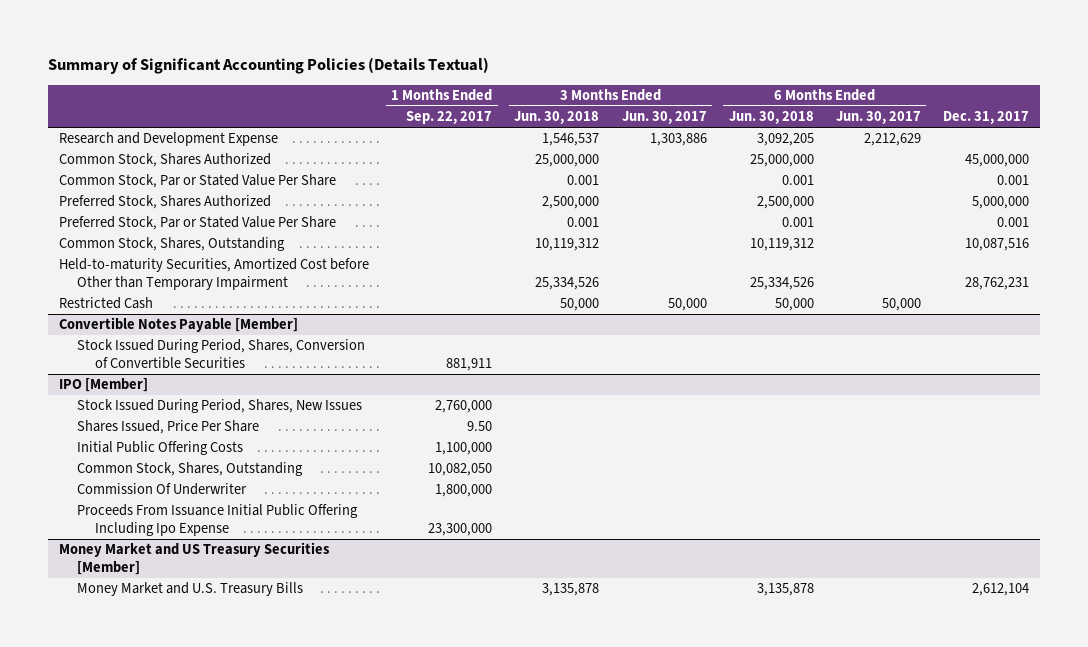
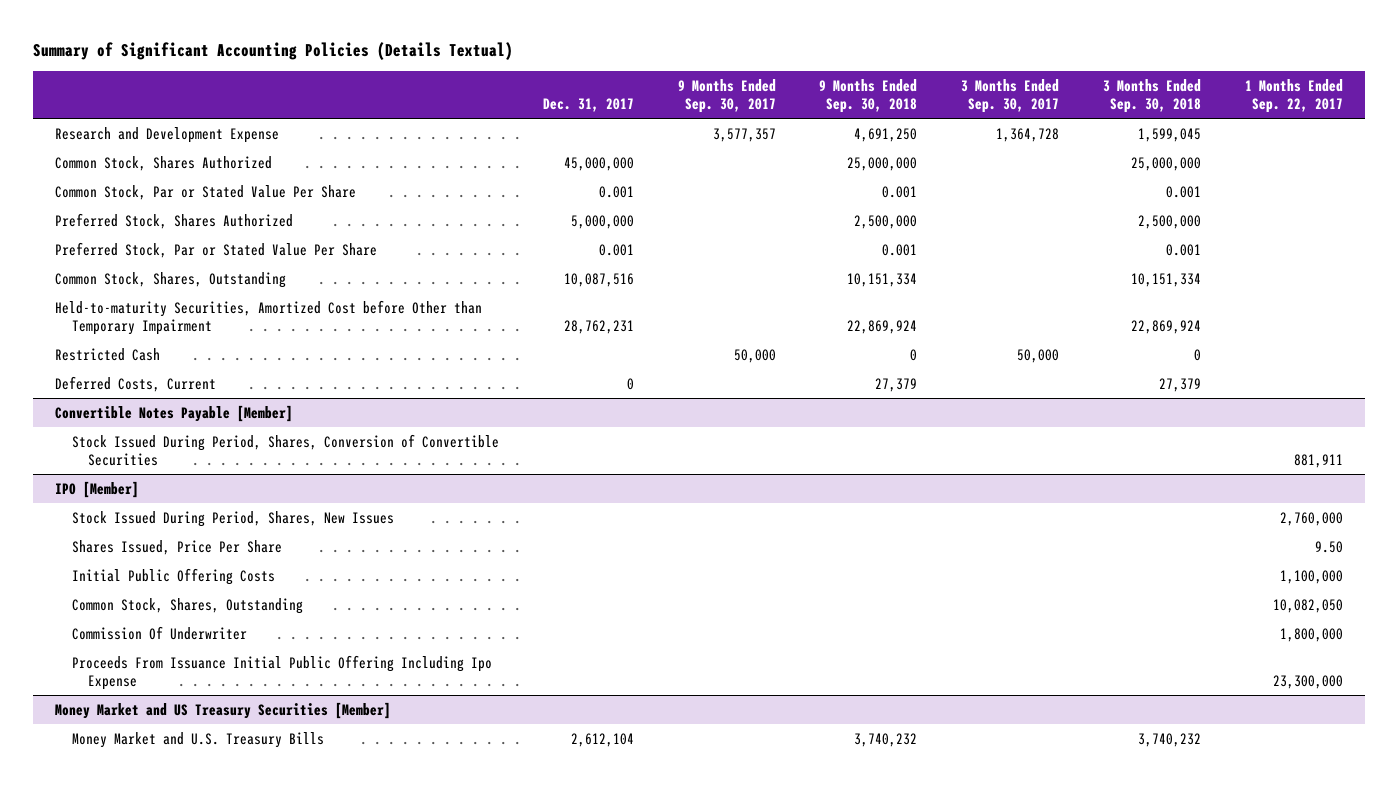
- | 1 Months Ended Sep. 22, 2017 | 3 Months Ended Jun. 30, 2018 | 3 Months Ended Jun. 30, 2017 | 6 Months Ended Jun. 30, 2018 | 6 Months Ended Jun. 30, 2017 | Dec. 31, 2017
+ | Dec. 31, 2017 | 9 Months Ended Sep. 30, 2017 | 9 Months Ended Sep. 30, 2018 | 3 Months Ended Sep. 30, 2017 | 3 Months Ended Sep. 30, 2018 | 1 Months Ended Sep. 22, 2017
+ Deferred Costs, Current | 0 | | 27,379 | | 27,379 |

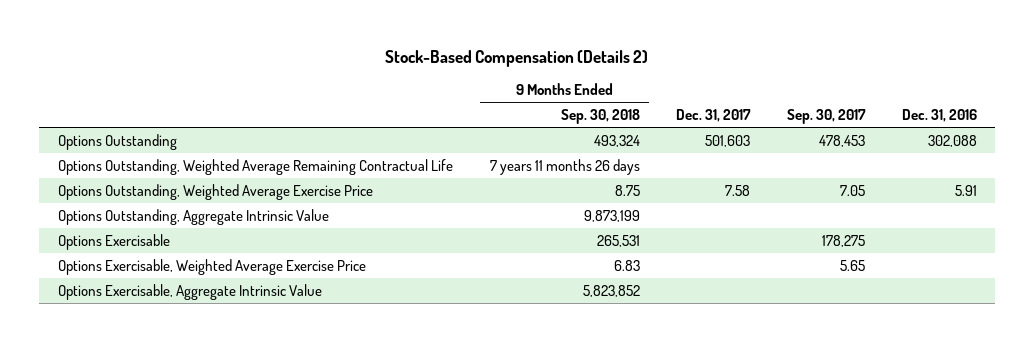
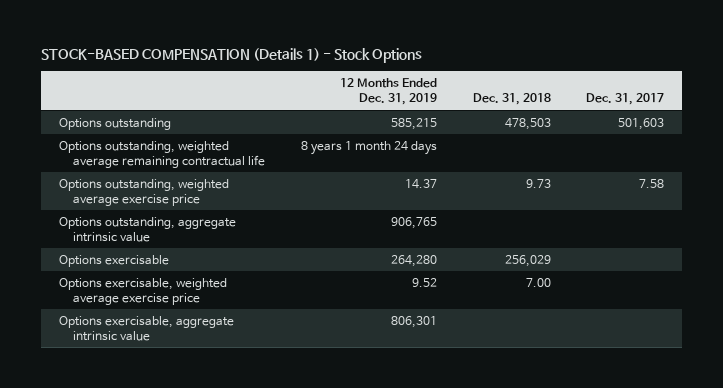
- Stock-Based Compensation (Details 2)
+ STOCK-BASED COMPENSATION (Details 1) - Stock Options
- | 9 Months Ended Sep. 30, 2018 | Dec. 31, 2017 | Sep. 30, 2017 | Dec. 31, 2016
+ | 12 Months Ended Dec. 31, 2019 | Dec. 31, 2018 | Dec. 31, 2017
- Options Outstanding | 493,324 | 501,603 | 478,453 | 302,088
- Options Outstanding, Weighted Average Remaining Contractual Life | 7 years 11 months 26 days | | |
- Options Outstanding, Weighted Average Exercise Price | 8.75 | 7.58 | 7.05 | 5.91
- Options Outstanding, Aggregate Intrinsic Value | 9,873,199 | | |
- Options Exercisable | 265,531 | | 178,275 |
- Options Exercisable, Weighted Average Exercise Price | 6.83 | | 5.65 |
- Options Exercisable, Aggregate Intrinsic Value | 5,823,852 | | |
+ Options outstanding | 585,215 | 478,503 | 501,603
+ Options outstanding, weighted average remaining contractual life | 8 years 1 month 24 days | |
+ Options outstanding, weighted average exercise price | 14.37 | 9.73 | 7.58
+ Options outstanding, aggregate intrinsic value | 906,765 | |
+ Options exercisable | 264,280 | 256,029 |
+ Options exercisable, weighted average exercise price | 9.52 | 7.00 |
+ Options exercisable, aggregate intrinsic value | 806,301 | |

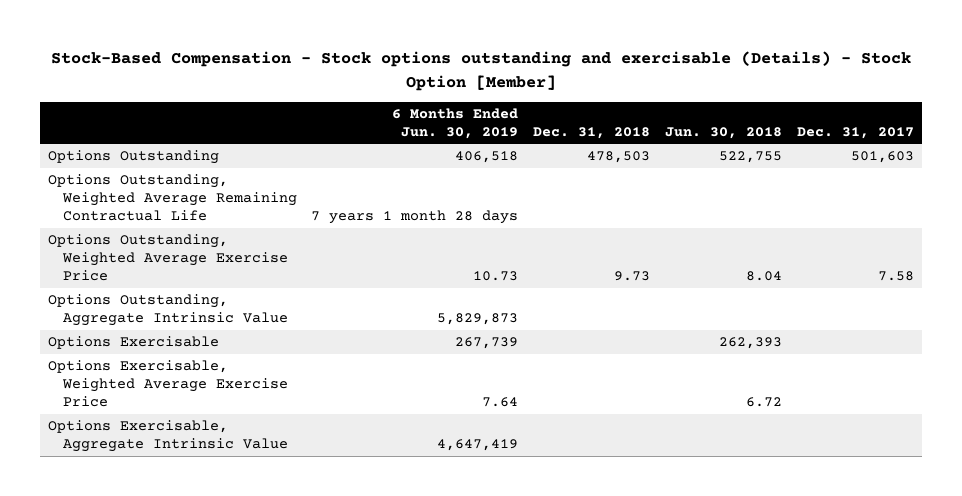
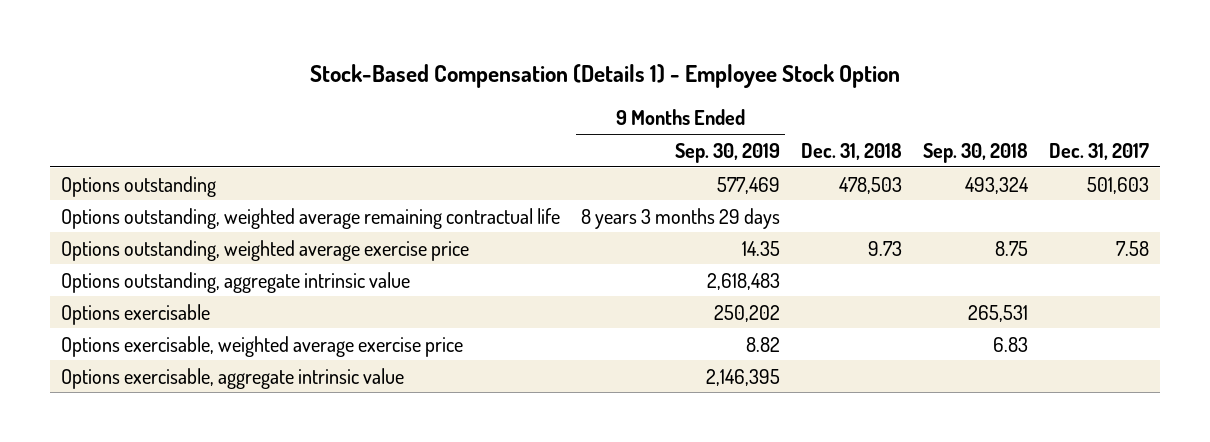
- Stock-Based Compensation - Stock options outstanding and exercisable (Details) - Stock Option [Member]
+ Stock-Based Compensation (Details 1) - Employee Stock Option
- | 6 Months Ended Jun. 30, 2019 | Dec. 31, 2018 | Jun. 30, 2018 | Dec. 31, 2017
+ | 9 Months Ended Sep. 30, 2019 | Dec. 31, 2018 | Sep. 30, 2018 | Dec. 31, 2017
- Options Outstanding | 406,518 | 478,503 | 522,755 | 501,603
- Options Outstanding, Weighted Average Remaining Contractual Life | 7 years 1 month 28 days | | |
- Options Outstanding, Weighted Average Exercise Price | 10.73 | 9.73 | 8.04 | 7.58
- Options Outstanding, Aggregate Intrinsic Value | 5,829,873 | | |
- Options Exercisable | 267,739 | | 262,393 |
- Options Exercisable, Weighted Average Exercise Price | 7.64 | | 6.72 |
- Options Exercisable, Aggregate Intrinsic Value | 4,647,419 | | |
+ Options outstanding | 577,469 | 478,503 | 493,324 | 501,603
+ Options outstanding, weighted average remaining contractual life | 8 years 3 months 29 days | | |
+ Options outstanding, weighted average exercise price | 14.35 | 9.73 | 8.75 | 7.58
+ Options outstanding, aggregate intrinsic value | 2,618,483 | | |
+ Options exercisable | 250,202 | | 265,531 |
+ Options exercisable, weighted average exercise price | 8.82 | | 6.83 |
+ Options exercisable, aggregate intrinsic value | 2,146,395 | | |

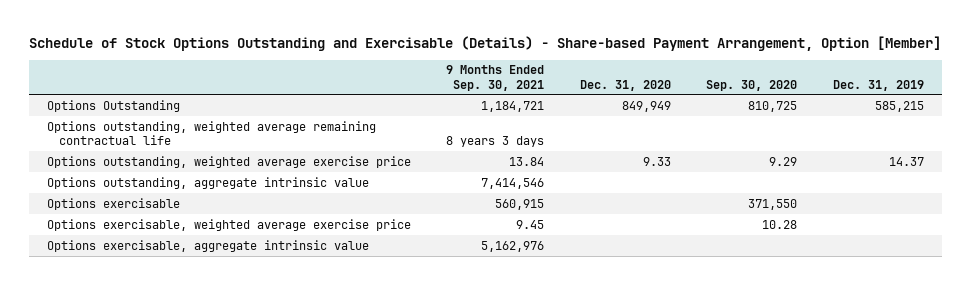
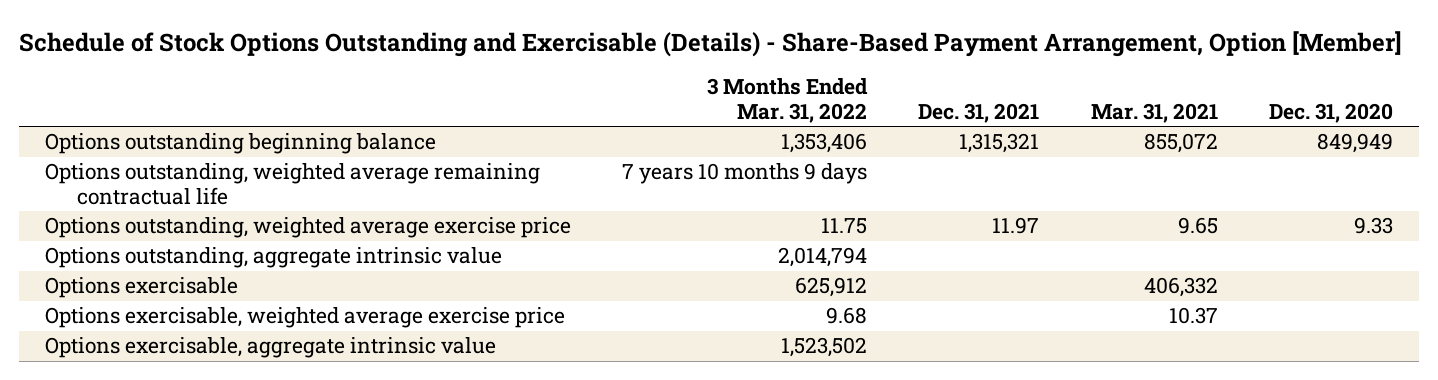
- Schedule of Stock Options Outstanding and Exercisable (Details) - Share-based Payment Arrangement, Option [Member]
+ Schedule of Stock Options Outstanding and Exercisable (Details) - Share-Based Payment Arrangement, Option [Member]
- | 9 Months Ended Sep. 30, 2021 | Dec. 31, 2020 | Sep. 30, 2020 | Dec. 31, 2019
+ | 3 Months Ended Mar. 31, 2022 | Dec. 31, 2021 | Mar. 31, 2021 | Dec. 31, 2020
- Options Outstanding | 1,184,721 | 849,949 | 810,725 | 585,215
+ Options outstanding beginning balance | 1,353,406 | 1,315,321 | 855,072 | 849,949

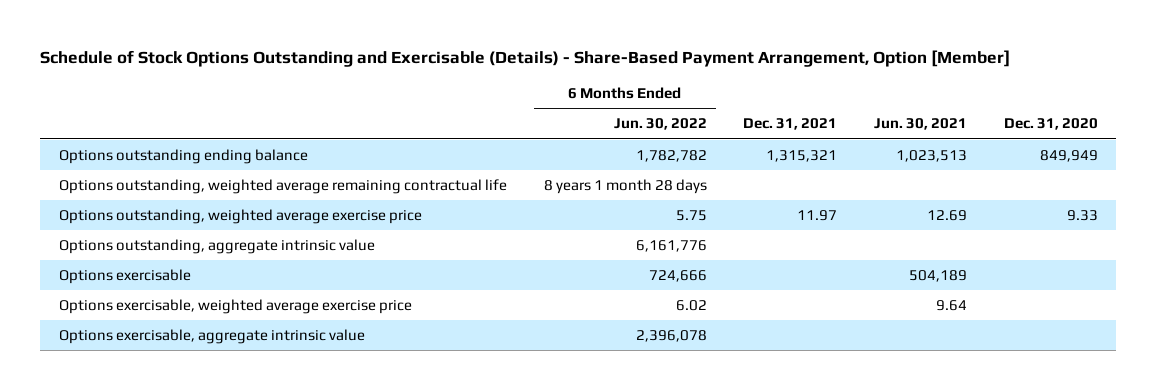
- | 3 Months Ended Mar. 31, 2022 | Dec. 31, 2021 | Mar. 31, 2021 | Dec. 31, 2020
+ | 6 Months Ended Jun. 30, 2022 | Dec. 31, 2021 | Jun. 30, 2021 | Dec. 31, 2020
- Options outstanding beginning balance | 1,353,406 | 1,315,321 | 855,072 | 849,949
+ Options outstanding ending balance | 1,782,782 | 1,315,321 | 1,023,513 | 849,949

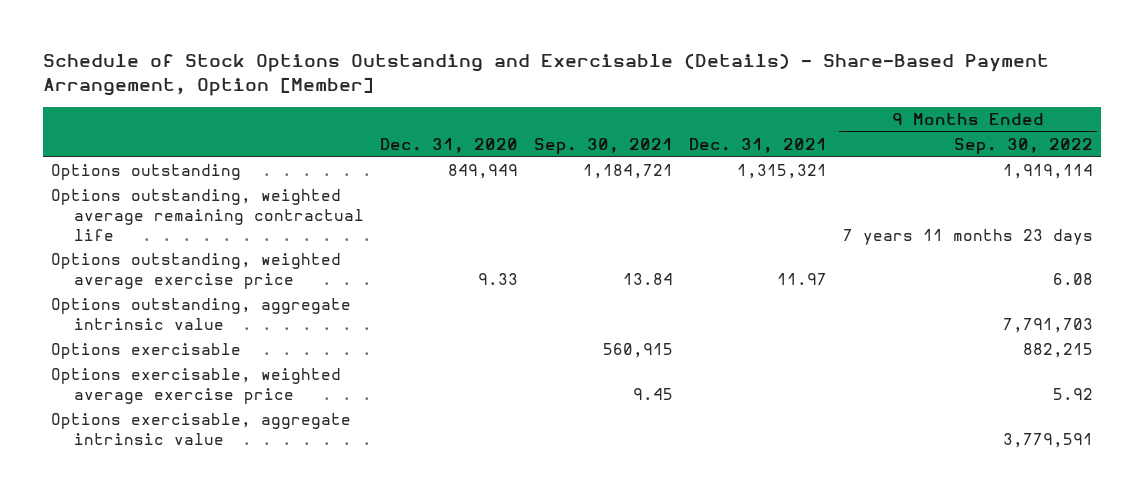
- | 6 Months Ended Jun. 30, 2022 | Dec. 31, 2021 | Jun. 30, 2021 | Dec. 31, 2020
+ | Dec. 31, 2020 | Sep. 30, 2021 | Dec. 31, 2021 | 9 Months Ended Sep. 30, 2022
- Options outstanding ending balance | 1,782,782 | 1,315,321 | 1,023,513 | 849,949
+ Options outstanding | 849,949 | 1,184,721 | 1,315,321 | 1,919,114

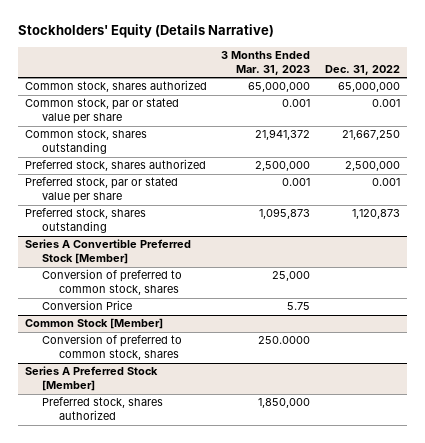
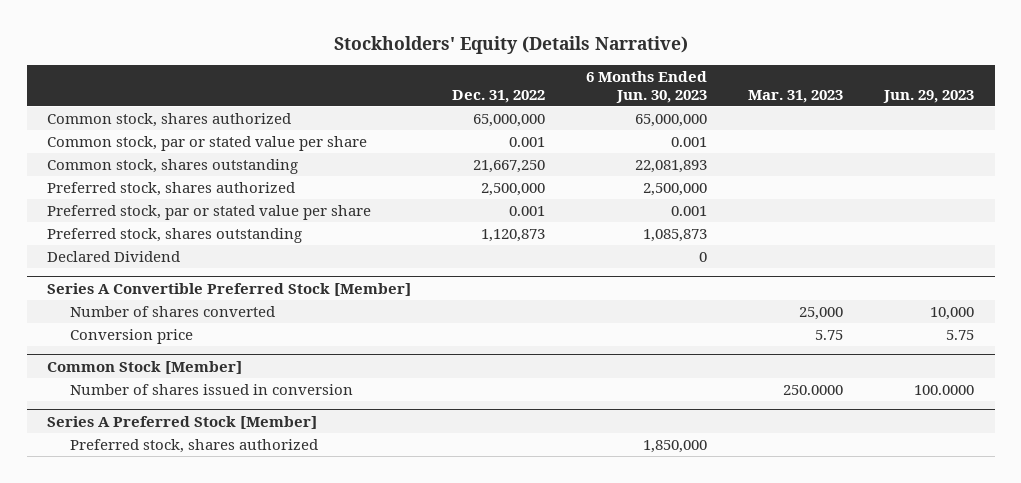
- | 3 Months Ended Mar. 31, 2023 | Dec. 31, 2022
+ | Dec. 31, 2022 | 6 Months Ended Jun. 30, 2023 | Mar. 31, 2023 | Jun. 29, 2023
+ Declared Dividend | | 0 | |
@ Series A Convertible Preferred Stock [Member]
- Conversion of preferred to common stock, shares | 25,000 |
- Conversion Price | 5.75 |
+ Number of shares converted | | | 25,000 | 10,000
+ Conversion price | | | 5.75 | 5.75
@ Common Stock [Member]
- Conversion of preferred to common stock, shares | 250.0000 |
+ Number of shares issued in conversion | | | 250.0000 | 100.0000

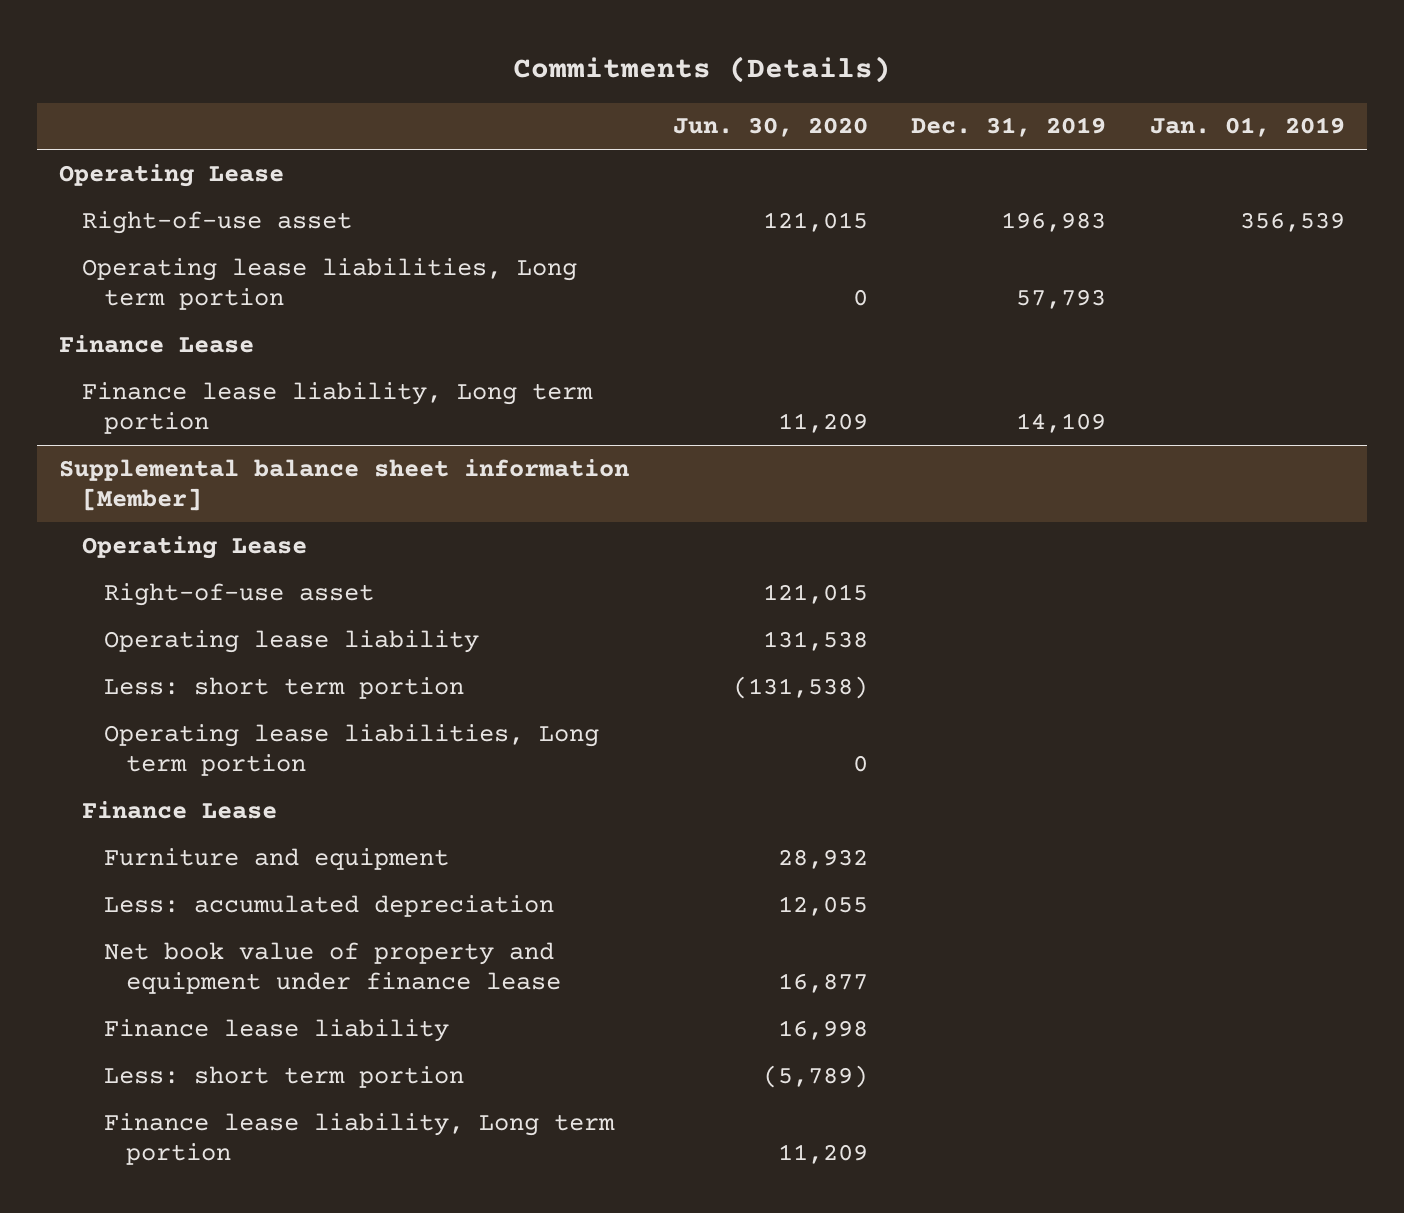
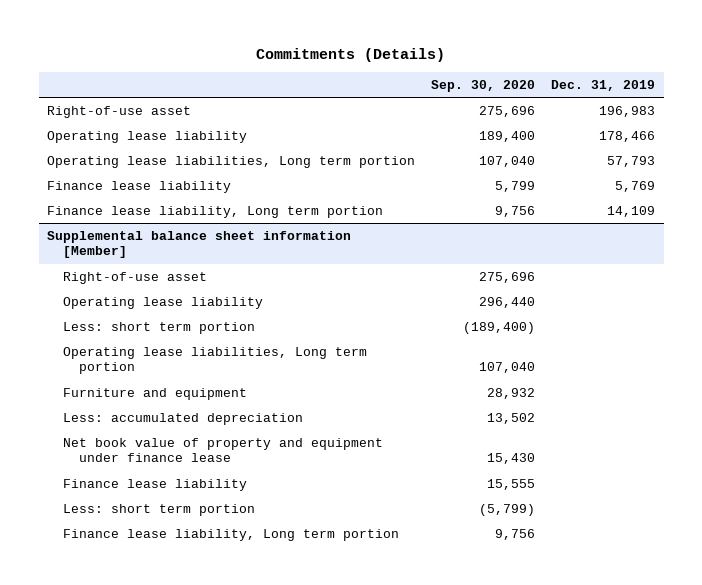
- | Jun. 30, 2020 | Dec. 31, 2019 | Jan. 01, 2019
+ | Sep. 30, 2020 | Dec. 31, 2019
- Operating Lease
+ Operating lease liability | 189,400 | 178,466
- Finance Lease
+ Finance lease liability | 5,799 | 5,769
@ Supplemental balance sheet information [Member]
- Operating Lease
- Finance Lease

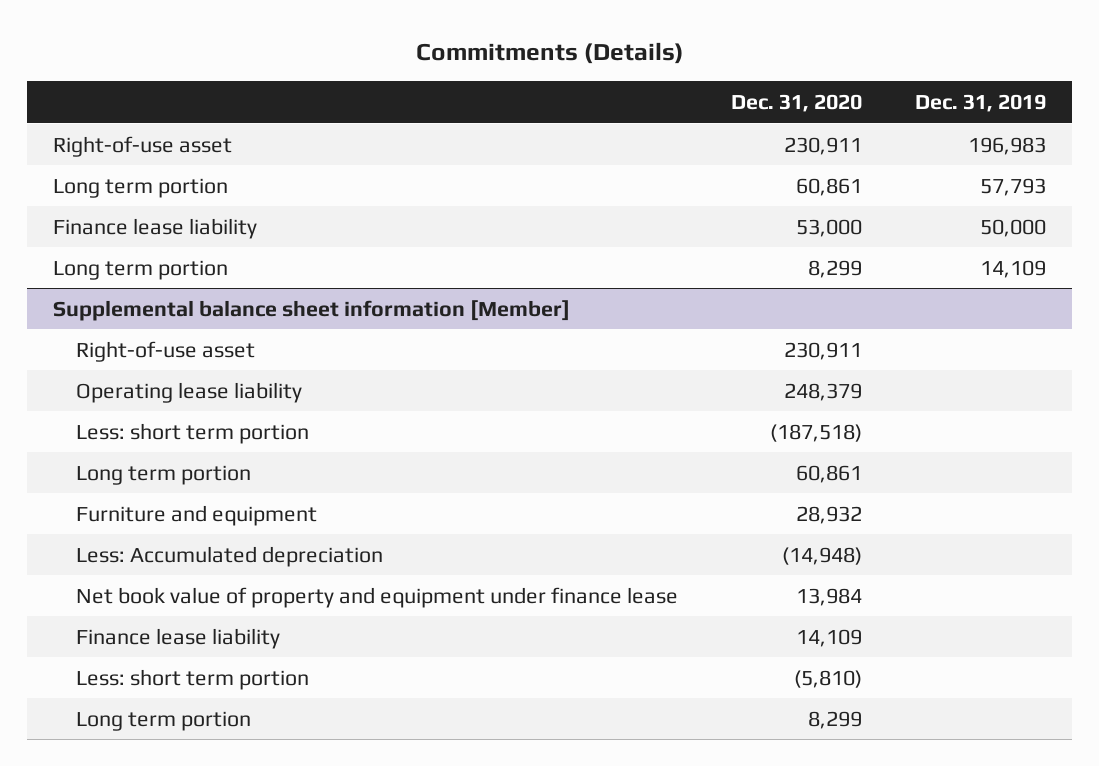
- | Sep. 30, 2020 | Dec. 31, 2019
+ | Dec. 31, 2020 | Dec. 31, 2019
- Operating lease liability | 189,400 | 178,466
- Operating lease liabilities, Long term portion | 107,040 | 57,793
- Finance lease liability | 5,799 | 5,769
- Finance lease liability, Long term portion | 9,756 | 14,109
+ Long term portion | 60,861 | 57,793
+ Finance lease liability | 53,000 | 50,000
+ Long term portion | 8,299 | 14,109
@ Supplemental balance sheet information [Member]
- Operating lease liabilities, Long term portion | 107,040 |
+ Long term portion | 60,861 |
- Less: accumulated depreciation | 13,502 |
+ Less: Accumulated depreciation | (14,948) |
- Finance lease liability, Long term portion | 9,756 |
+ Long term portion | 8,299 |

